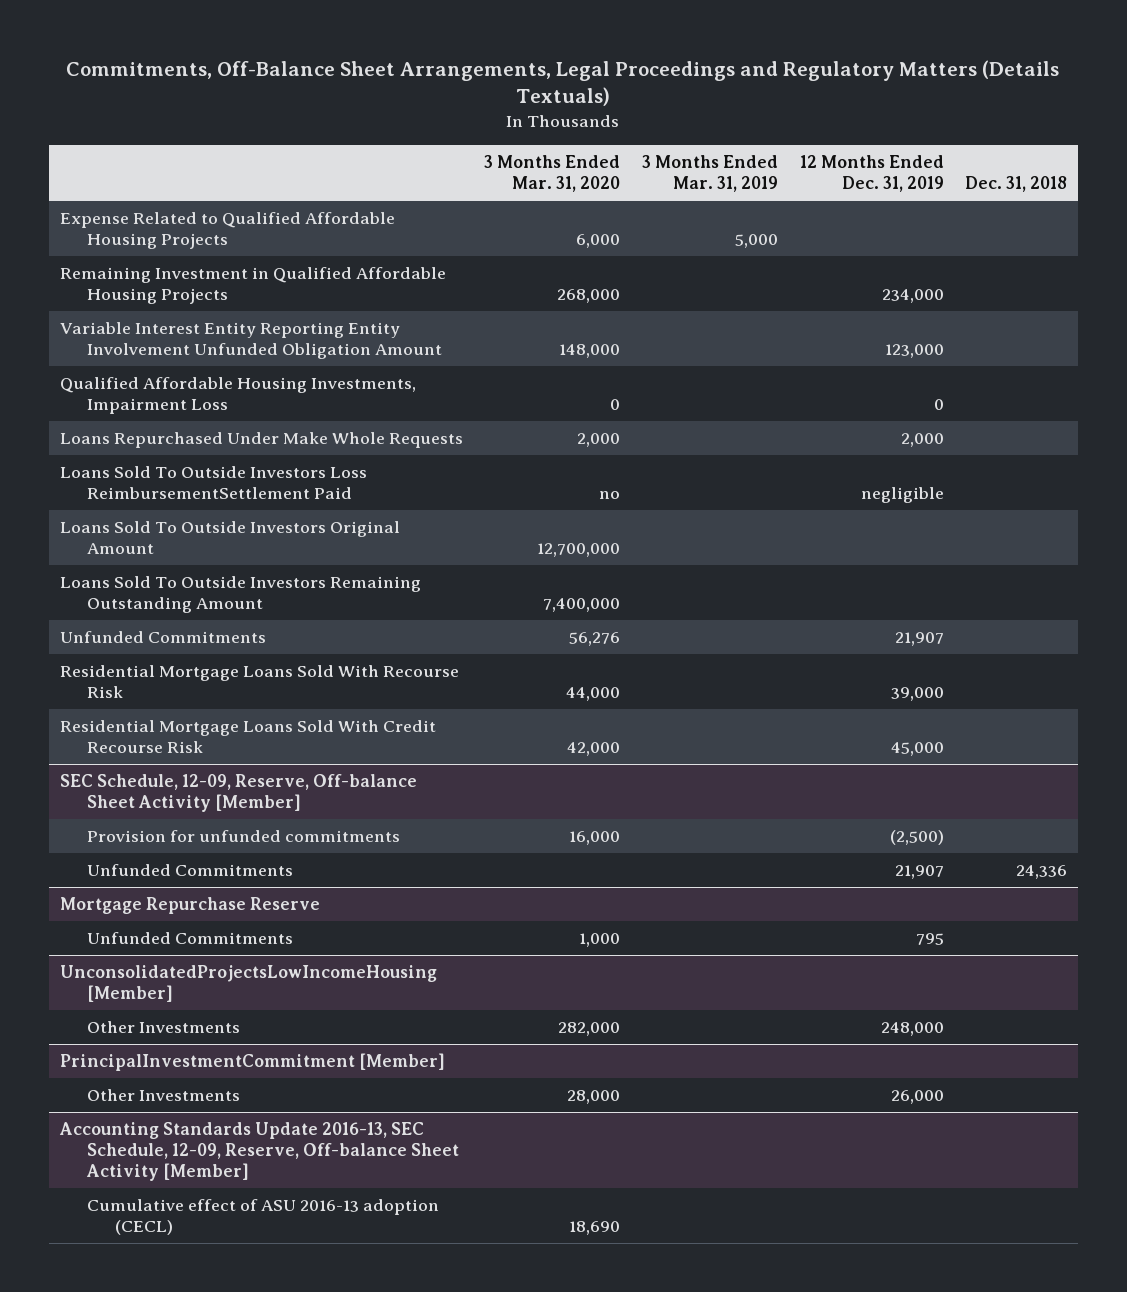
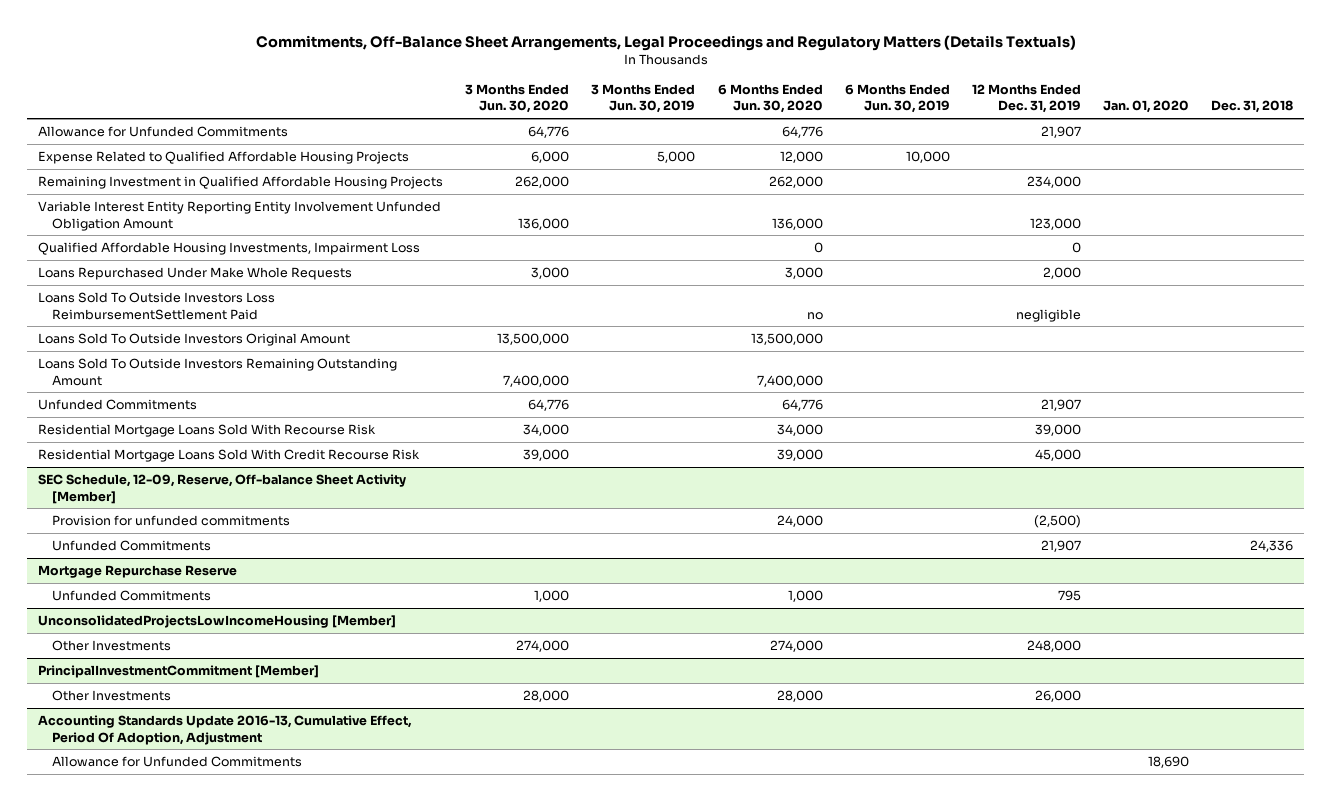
- | 3 Months Ended Mar. 31, 2020 | 3 Months Ended Mar. 31, 2019 | 12 Months Ended Dec. 31, 2019 | Dec. 31, 2018
+ | 3 Months Ended Jun. 30, 2020 | 3 Months Ended Jun. 30, 2019 | 6 Months Ended Jun. 30, 2020 | 6 Months Ended Jun. 30, 2019 | 12 Months Ended Dec. 31, 2019 | Jan. 01, 2020 | Dec. 31, 2018
+ Allowance for Unfunded Commitments | 64,776 | | 64,776 | | 21,907 | |
- Accounting Standards Update 2016-13, SEC Schedule, 12-09, Reserve, Off-balance Sheet Activity [Member]
- Cumulative effect of ASU 2016-13 adoption (CECL) | 18,690 | | |
+ Accounting Standards Update 2016-13, Cumulative Effect, Period Of Adoption, Adjustment
+ Allowance for Unfunded Commitments | | | | | | 18,690 |

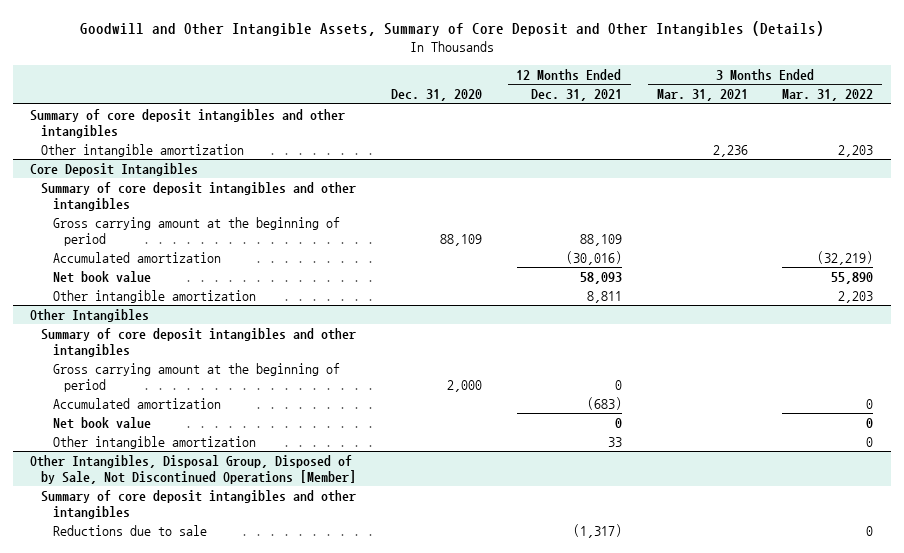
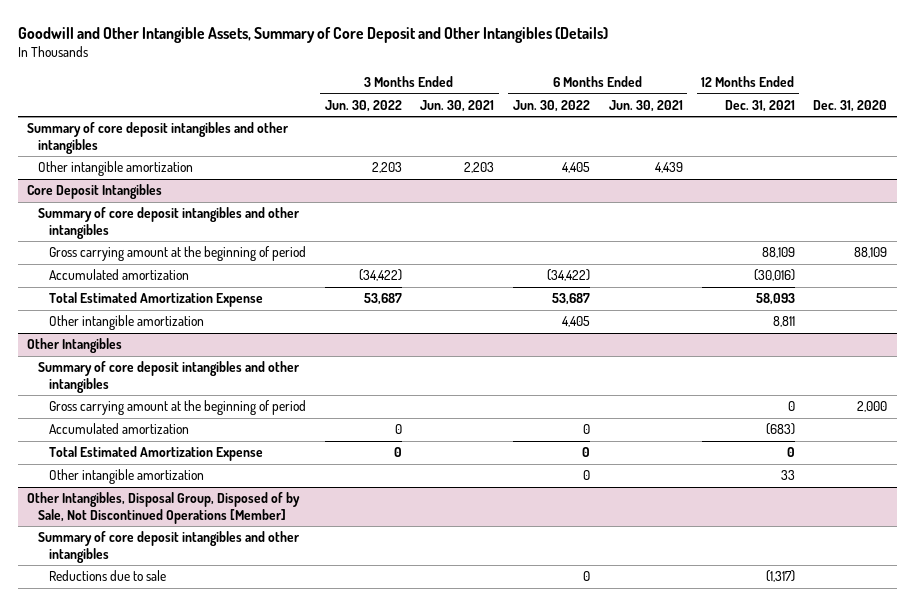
- | Dec. 31, 2020 | 12 Months Ended Dec. 31, 2021 | 3 Months Ended Mar. 31, 2021 | 3 Months Ended Mar. 31, 2022
+ | 3 Months Ended Jun. 30, 2022 | 3 Months Ended Jun. 30, 2021 | 6 Months Ended Jun. 30, 2022 | 6 Months Ended Jun. 30, 2021 | 12 Months Ended Dec. 31, 2021 | Dec. 31, 2020
@ Core Deposit Intangibles
- Net book value | | 58,093 | | 55,890
+ Total Estimated Amortization Expense | 53,687 | | 53,687 | | 58,093 |
@ Other Intangibles
- Net book value | | 0 | | 0
+ Total Estimated Amortization Expense | 0 | | 0 | | 0 |

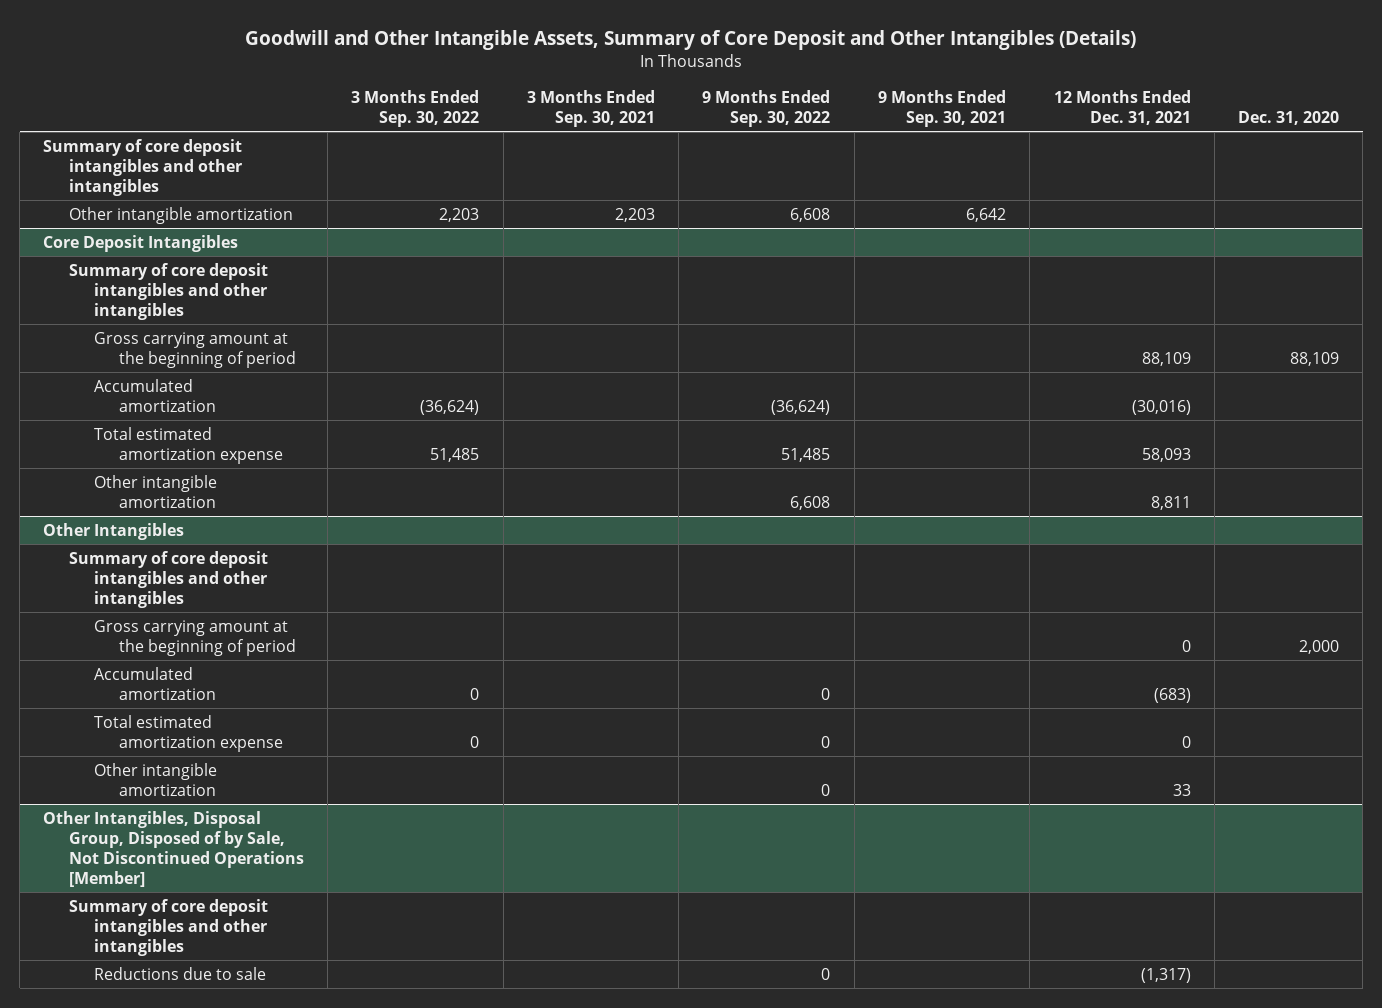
- | 3 Months Ended Jun. 30, 2022 | 3 Months Ended Jun. 30, 2021 | 6 Months Ended Jun. 30, 2022 | 6 Months Ended Jun. 30, 2021 | 12 Months Ended Dec. 31, 2021 | Dec. 31, 2020
+ | 3 Months Ended Sep. 30, 2022 | 3 Months Ended Sep. 30, 2021 | 9 Months Ended Sep. 30, 2022 | 9 Months Ended Sep. 30, 2021 | 12 Months Ended Dec. 31, 2021 | Dec. 31, 2020
@ Core Deposit Intangibles
- Total Estimated Amortization Expense | 53,687 | | 53,687 | | 58,093 |
+ Total estimated amortization expense | 51,485 | | 51,485 | | 58,093 |
@ Other Intangibles
- Total Estimated Amortization Expense | 0 | | 0 | | 0 |
+ Total estimated amortization expense | 0 | | 0 | | 0 |

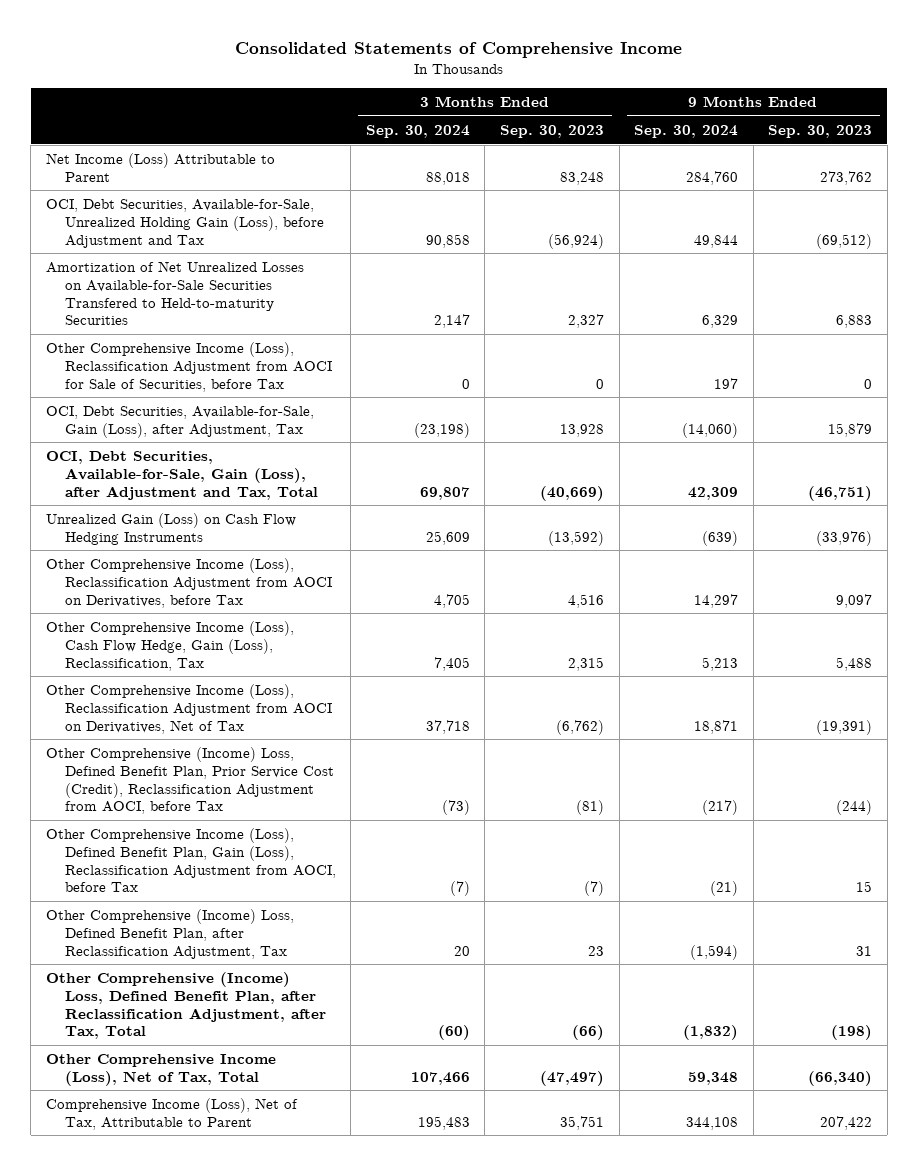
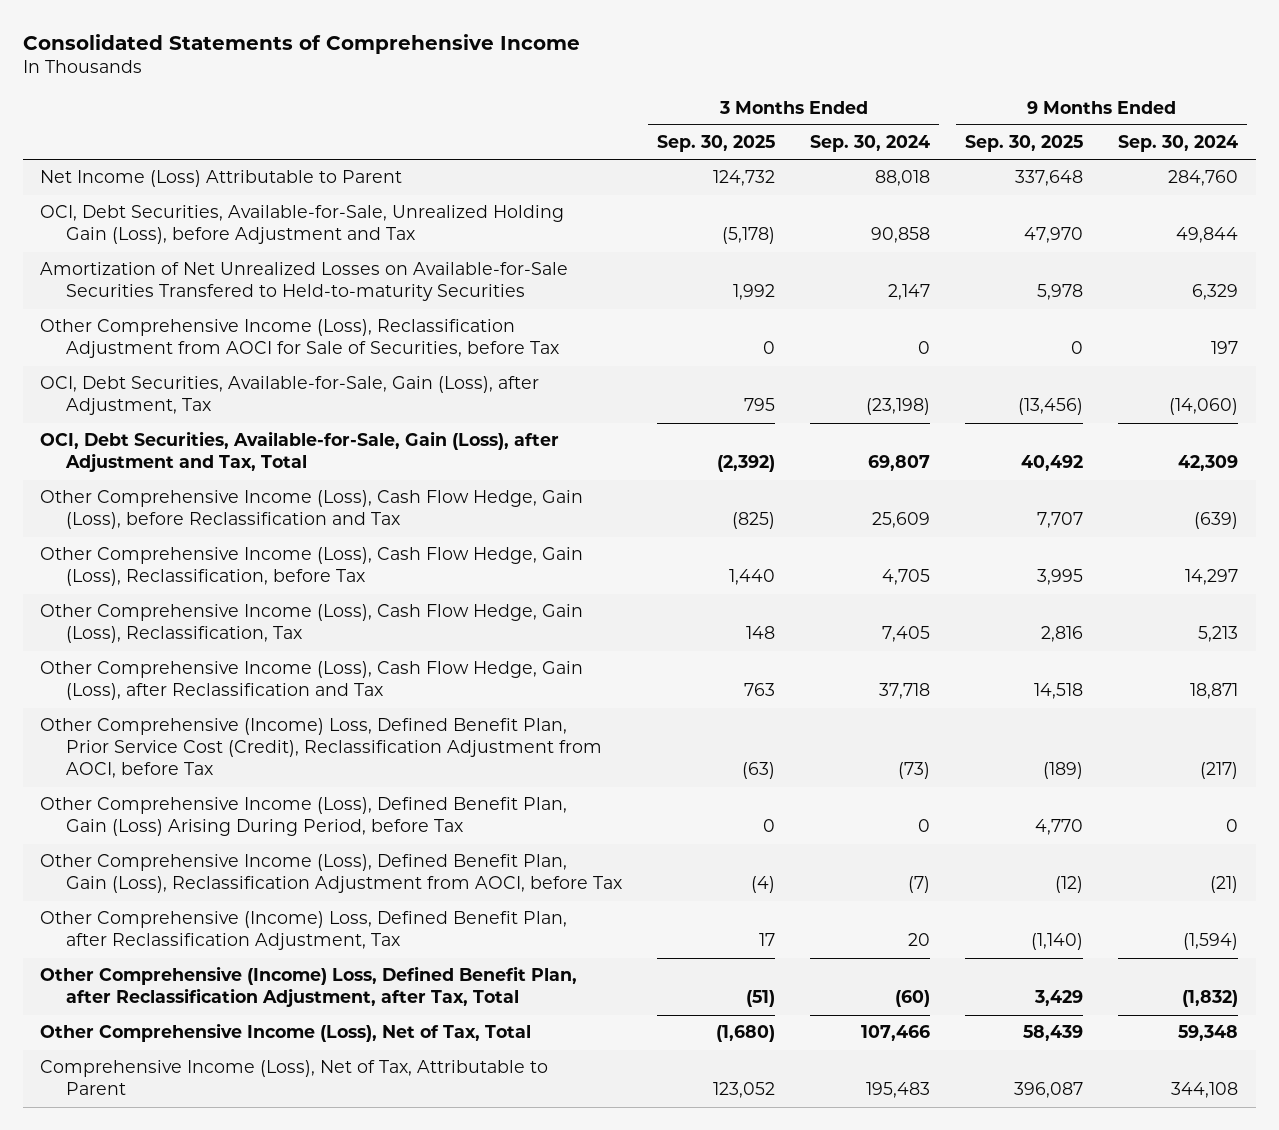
- | 3 Months Ended Sep. 30, 2024 | 3 Months Ended Sep. 30, 2023 | 9 Months Ended Sep. 30, 2024 | 9 Months Ended Sep. 30, 2023
+ | 3 Months Ended Sep. 30, 2025 | 3 Months Ended Sep. 30, 2024 | 9 Months Ended Sep. 30, 2025 | 9 Months Ended Sep. 30, 2024
- Unrealized Gain (Loss) on Cash Flow Hedging Instruments | 25,609 | (13,592) | (639) | (33,976)
- Other Comprehensive Income (Loss), Reclassification Adjustment from AOCI on Derivatives, before Tax | 4,705 | 4,516 | 14,297 | 9,097
+ Other Comprehensive Income (Loss), Cash Flow Hedge, Gain (Loss), before Reclassification and Tax | (825) | 25,609 | 7,707 | (639)
+ Other Comprehensive Income (Loss), Cash Flow Hedge, Gain (Loss), Reclassification, before Tax | 1,440 | 4,705 | 3,995 | 14,297
- Other Comprehensive Income (Loss), Reclassification Adjustment from AOCI on Derivatives, Net of Tax | 37,718 | (6,762) | 18,871 | (19,391)
+ Other Comprehensive Income (Loss), Cash Flow Hedge, Gain (Loss), after Reclassification and Tax | 763 | 37,718 | 14,518 | 18,871
+ Other Comprehensive Income (Loss), Defined Benefit Plan, Gain (Loss) Arising During Period, before Tax | 0 | 0 | 4,770 | 0

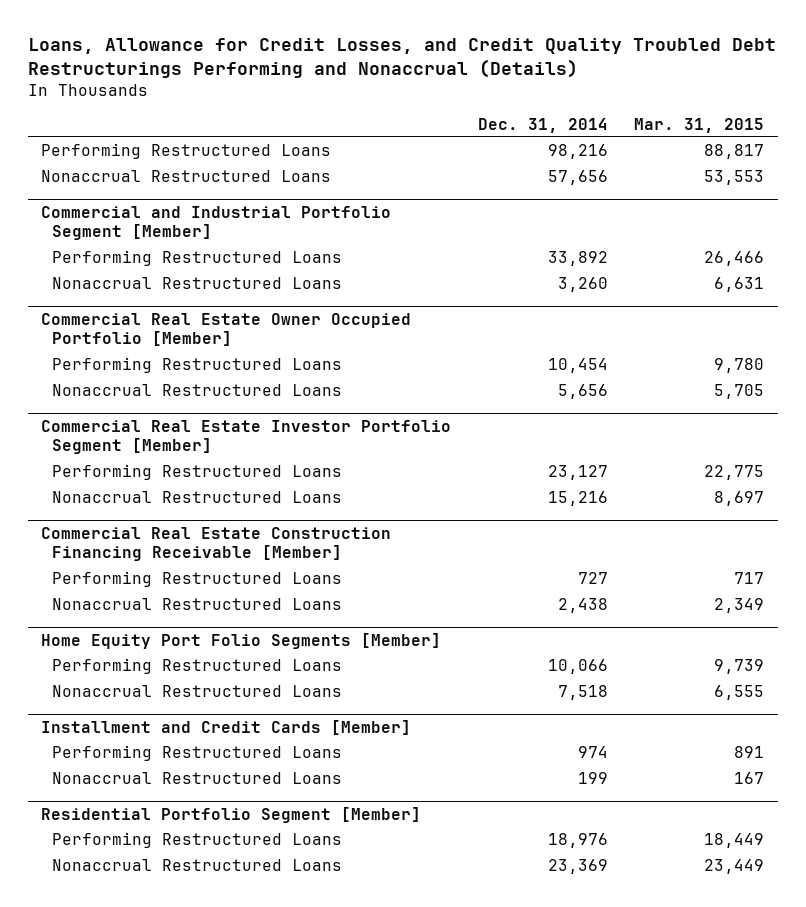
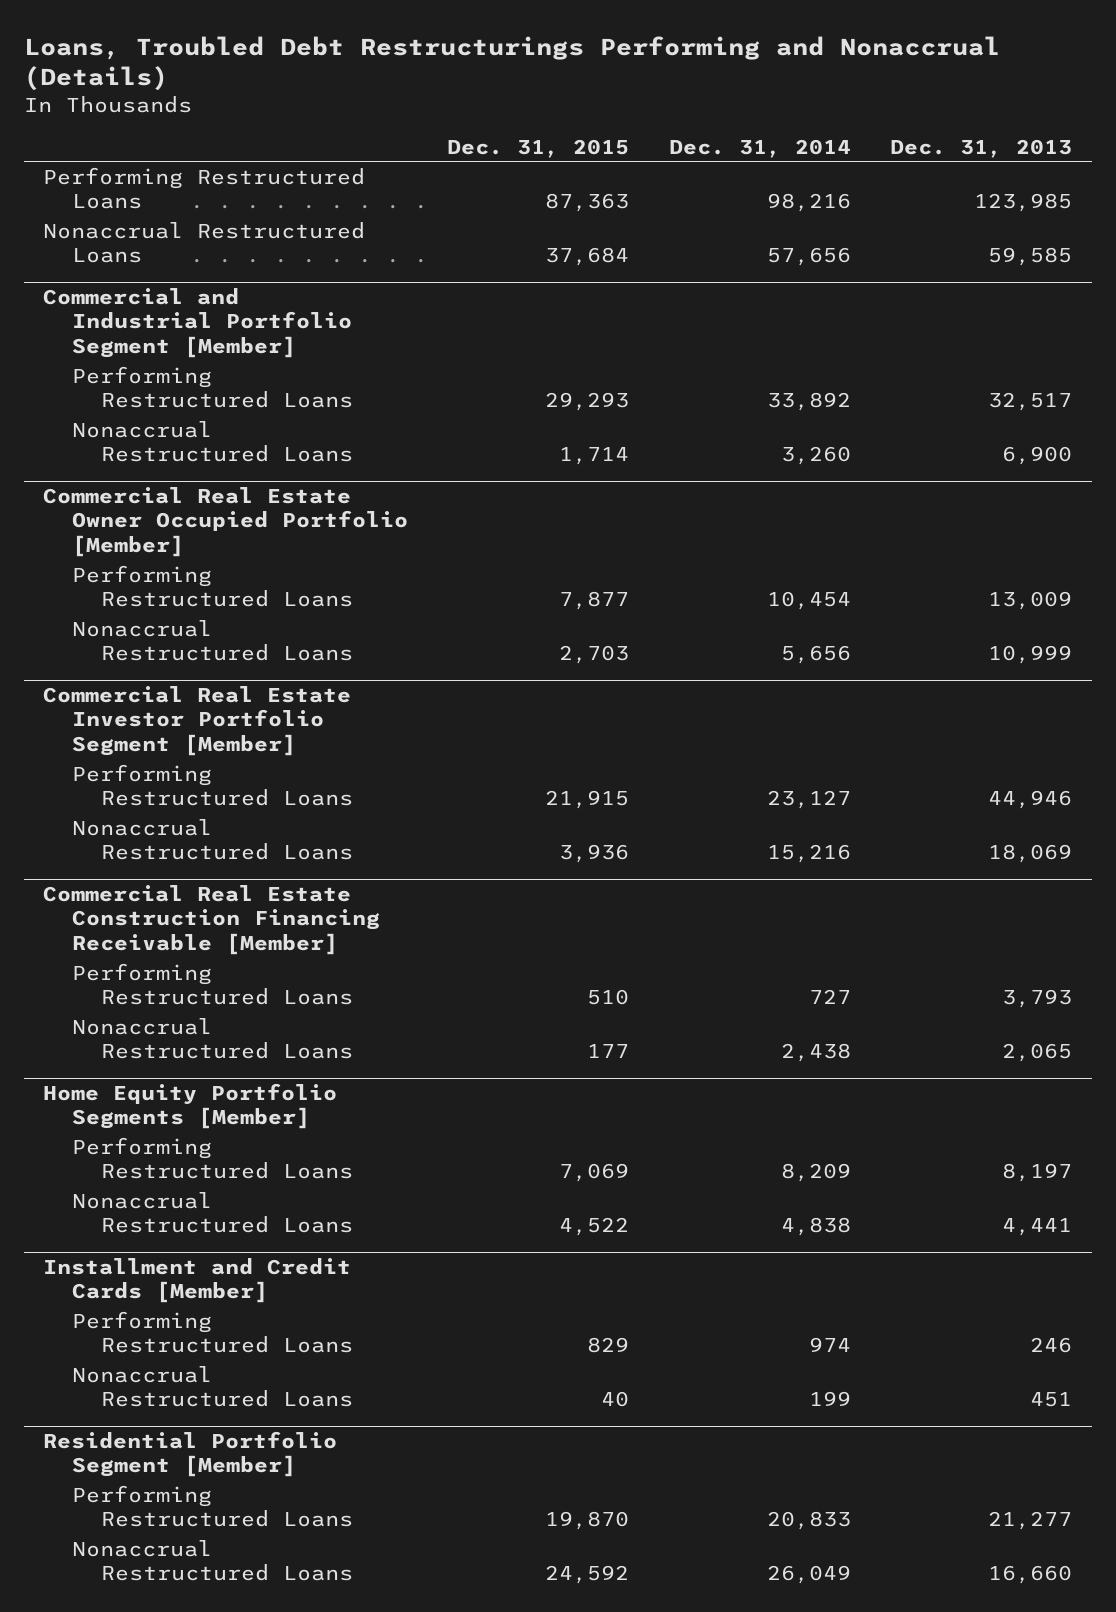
- Loans, Allowance for Credit Losses, and Credit Quality Troubled Debt Restructurings Performing and Nonaccrual (Details)
+ Loans, Troubled Debt Restructurings Performing and Nonaccrual (Details)
- | Dec. 31, 2014 | Mar. 31, 2015
+ | Dec. 31, 2015 | Dec. 31, 2014 | Dec. 31, 2013
- Home Equity Port Folio Segments [Member]
- Performing Restructured Loans | 10,066 | 9,739
- Nonaccrual Restructured Loans | 7,518 | 6,555
+ Home Equity Portfolio Segments [Member]
+ Performing Restructured Loans | 7,069 | 8,209 | 8,197
+ Nonaccrual Restructured Loans | 4,522 | 4,838 | 4,441
@ Residential Portfolio Segment [Member]
- Performing Restructured Loans | 18,976 | 18,449
- Nonaccrual Restructured Loans | 23,369 | 23,449
+ Performing Restructured Loans | 19,870 | 20,833 | 21,277
+ Nonaccrual Restructured Loans | 24,592 | 26,049 | 16,660

